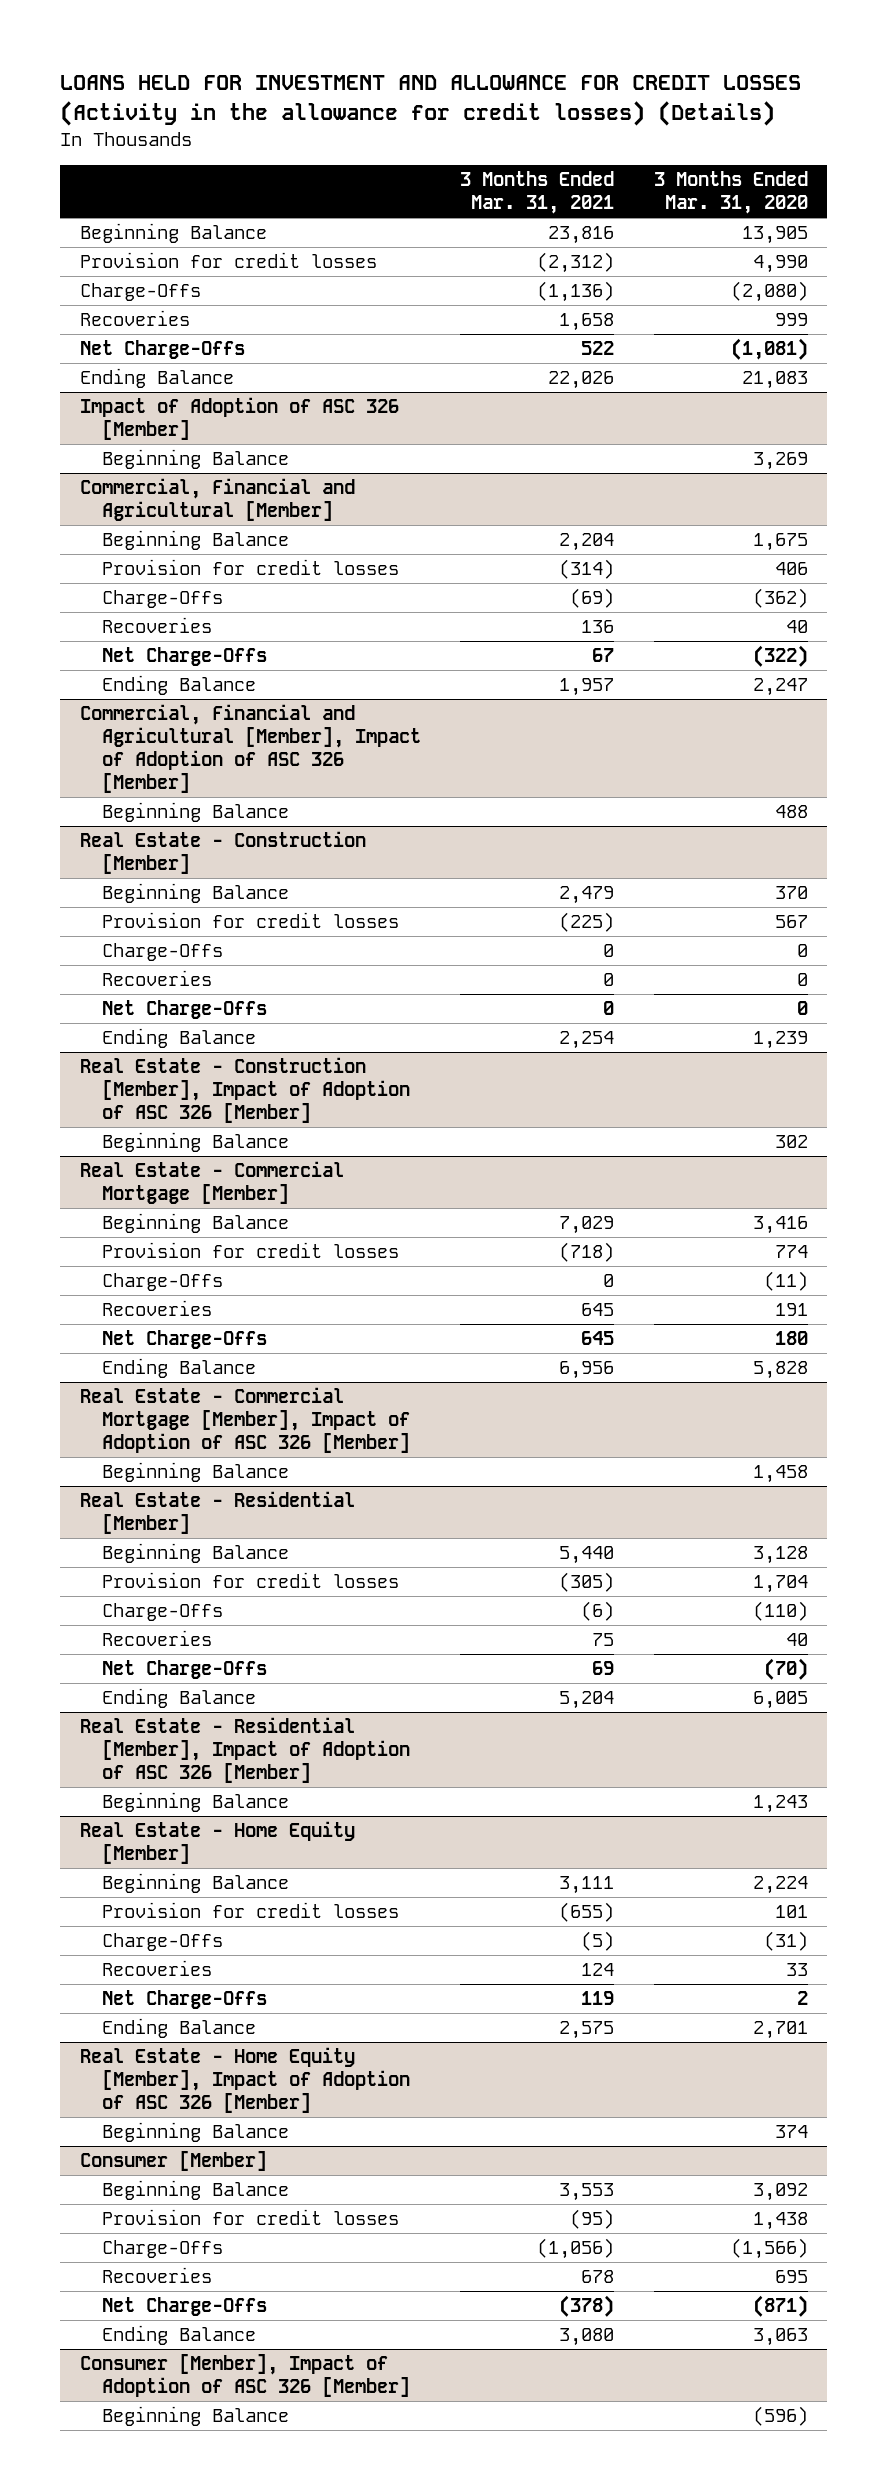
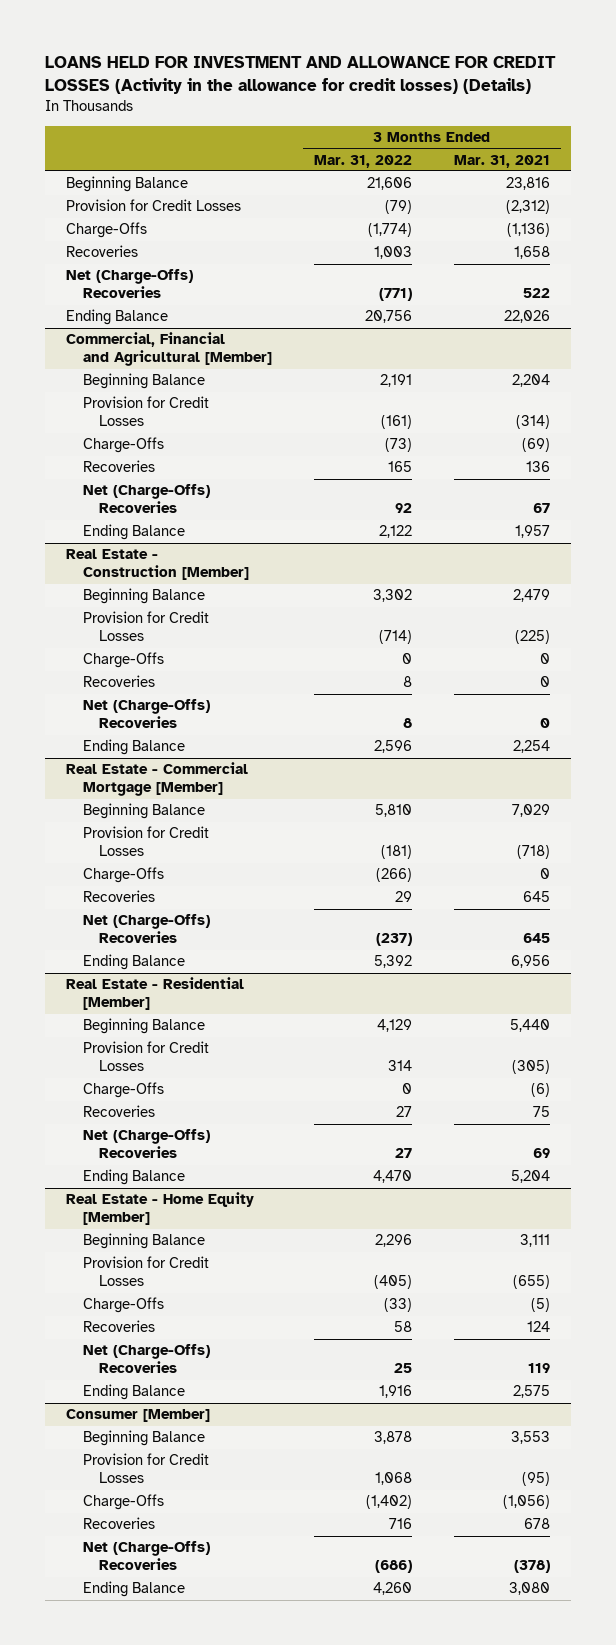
- | 3 Months Ended Mar. 31, 2021 | 3 Months Ended Mar. 31, 2020
+ | 3 Months Ended Mar. 31, 2022 | 3 Months Ended Mar. 31, 2021
- Provision for credit losses | (2,312) | 4,990
+ Provision for Credit Losses | (79) | (2,312)
- Net Charge-Offs | 522 | (1,081)
+ Net (Charge-Offs) Recoveries | (771) | 522
- Impact of Adoption of ASC 326 [Member]
- Beginning Balance | | 3,269
@ Commercial, Financial and Agricultural [Member]
- Provision for credit losses | (314) | 406
+ Provision for Credit Losses | (161) | (314)
- Net Charge-Offs | 67 | (322)
+ Net (Charge-Offs) Recoveries | 92 | 67
- Commercial, Financial and Agricultural [Member], Impact of Adoption of ASC 326 [Member]
- Beginning Balance | | 488
@ Real Estate - Construction [Member]
- Provision for credit losses | (225) | 567
+ Provision for Credit Losses | (714) | (225)
- Net Charge-Offs | 0 | 0
+ Net (Charge-Offs) Recoveries | 8 | 0
- Real Estate - Construction [Member], Impact of Adoption of ASC 326 [Member]
- Beginning Balance | | 302
@ Real Estate - Commercial Mortgage [Member]
- Provision for credit losses | (718) | 774
+ Provision for Credit Losses | (181) | (718)
- Net Charge-Offs | 645 | 180
+ Net (Charge-Offs) Recoveries | (237) | 645
- Real Estate - Commercial Mortgage [Member], Impact of Adoption of ASC 326 [Member]
- Beginning Balance | | 1,458
@ Real Estate - Residential [Member]
- Provision for credit losses | (305) | 1,704
+ Provision for Credit Losses | 314 | (305)
- Net Charge-Offs | 69 | (70)
+ Net (Charge-Offs) Recoveries | 27 | 69
- Real Estate - Residential [Member], Impact of Adoption of ASC 326 [Member]
- Beginning Balance | | 1,243
@ Real Estate - Home Equity [Member]
- Provision for credit losses | (655) | 101
+ Provision for Credit Losses | (405) | (655)
- Net Charge-Offs | 119 | 2
+ Net (Charge-Offs) Recoveries | 25 | 119
- Real Estate - Home Equity [Member], Impact of Adoption of ASC 326 [Member]
- Beginning Balance | | 374
@ Consumer [Member]
- Provision for credit losses | (95) | 1,438
+ Provision for Credit Losses | 1,068 | (95)
- Net Charge-Offs | (378) | (871)
+ Net (Charge-Offs) Recoveries | (686) | (378)
- Consumer [Member], Impact of Adoption of ASC 326 [Member]
- Beginning Balance | | (596)

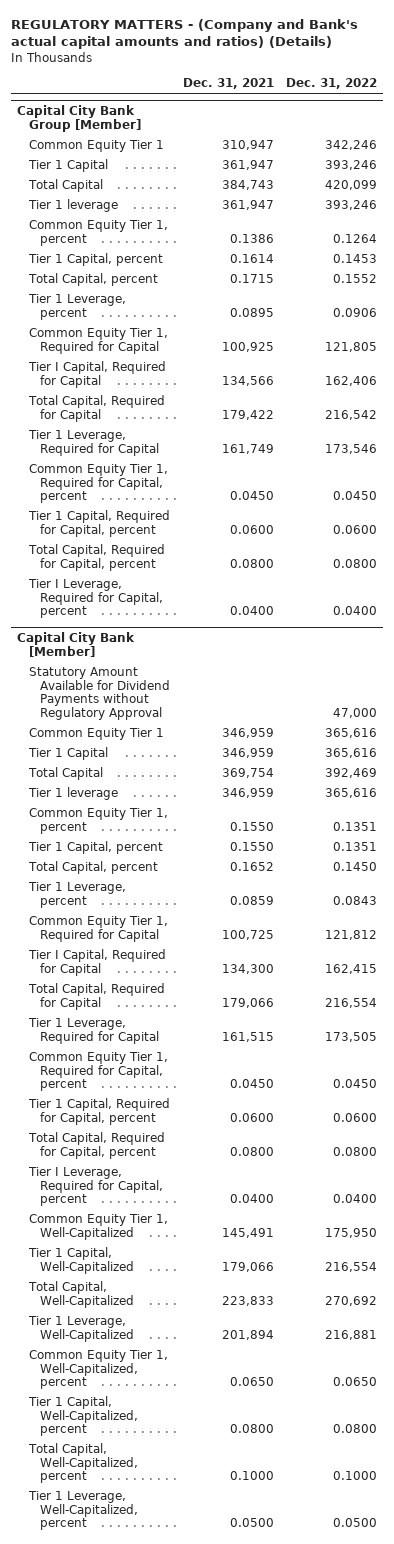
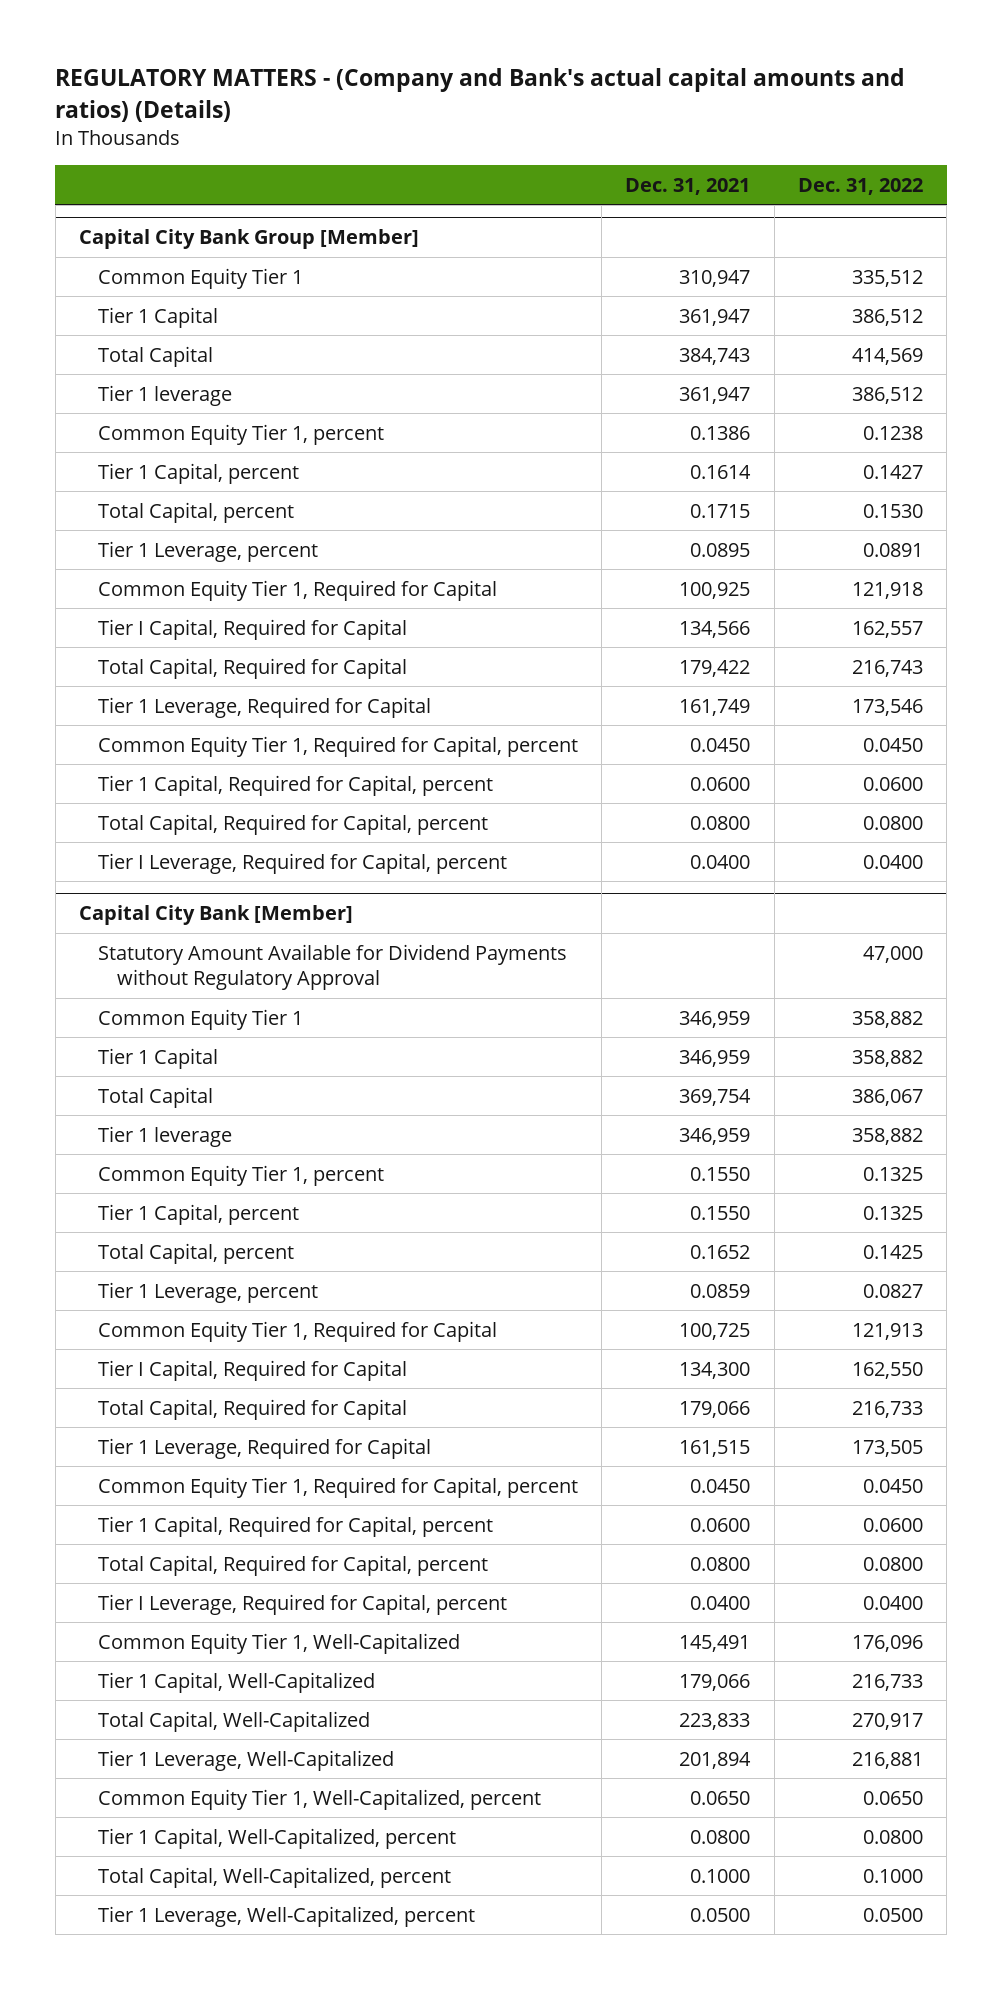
@ Capital City Bank Group [Member]
- Common Equity Tier 1 | 310,947 | 342,246
- Tier 1 Capital | 361,947 | 393,246
- Total Capital | 384,743 | 420,099
- Tier 1 leverage | 361,947 | 393,246
- Common Equity Tier 1, percent | 0.1386 | 0.1264
- Tier 1 Capital, percent | 0.1614 | 0.1453
- Total Capital, percent | 0.1715 | 0.1552
- Tier 1 Leverage, percent | 0.0895 | 0.0906
- Common Equity Tier 1, Required for Capital | 100,925 | 121,805
- Tier I Capital, Required for Capital | 134,566 | 162,406
- Total Capital, Required for Capital | 179,422 | 216,542
+ Common Equity Tier 1 | 310,947 | 335,512
+ Tier 1 Capital | 361,947 | 386,512
+ Total Capital | 384,743 | 414,569
+ Tier 1 leverage | 361,947 | 386,512
+ Common Equity Tier 1, percent | 0.1386 | 0.1238
+ Tier 1 Capital, percent | 0.1614 | 0.1427
+ Total Capital, percent | 0.1715 | 0.1530
+ Tier 1 Leverage, percent | 0.0895 | 0.0891
+ Common Equity Tier 1, Required for Capital | 100,925 | 121,918
+ Tier I Capital, Required for Capital | 134,566 | 162,557
+ Total Capital, Required for Capital | 179,422 | 216,743
@ Capital City Bank [Member]
- Common Equity Tier 1 | 346,959 | 365,616
- Tier 1 Capital | 346,959 | 365,616
- Total Capital | 369,754 | 392,469
- Tier 1 leverage | 346,959 | 365,616
- Common Equity Tier 1, percent | 0.1550 | 0.1351
- Tier 1 Capital, percent | 0.1550 | 0.1351
- Total Capital, percent | 0.1652 | 0.1450
- Tier 1 Leverage, percent | 0.0859 | 0.0843
- Common Equity Tier 1, Required for Capital | 100,725 | 121,812
- Tier I Capital, Required for Capital | 134,300 | 162,415
- Total Capital, Required for Capital | 179,066 | 216,554
+ Common Equity Tier 1 | 346,959 | 358,882
+ Tier 1 Capital | 346,959 | 358,882
+ Total Capital | 369,754 | 386,067
+ Tier 1 leverage | 346,959 | 358,882
+ Common Equity Tier 1, percent | 0.1550 | 0.1325
+ Tier 1 Capital, percent | 0.1550 | 0.1325
+ Total Capital, percent | 0.1652 | 0.1425
+ Tier 1 Leverage, percent | 0.0859 | 0.0827
+ Common Equity Tier 1, Required for Capital | 100,725 | 121,913
+ Tier I Capital, Required for Capital | 134,300 | 162,550
+ Total Capital, Required for Capital | 179,066 | 216,733
- Common Equity Tier 1, Well-Capitalized | 145,491 | 175,950
- Tier 1 Capital, Well-Capitalized | 179,066 | 216,554
- Total Capital, Well-Capitalized | 223,833 | 270,692
+ Common Equity Tier 1, Well-Capitalized | 145,491 | 176,096
+ Tier 1 Capital, Well-Capitalized | 179,066 | 216,733
+ Total Capital, Well-Capitalized | 223,833 | 270,917

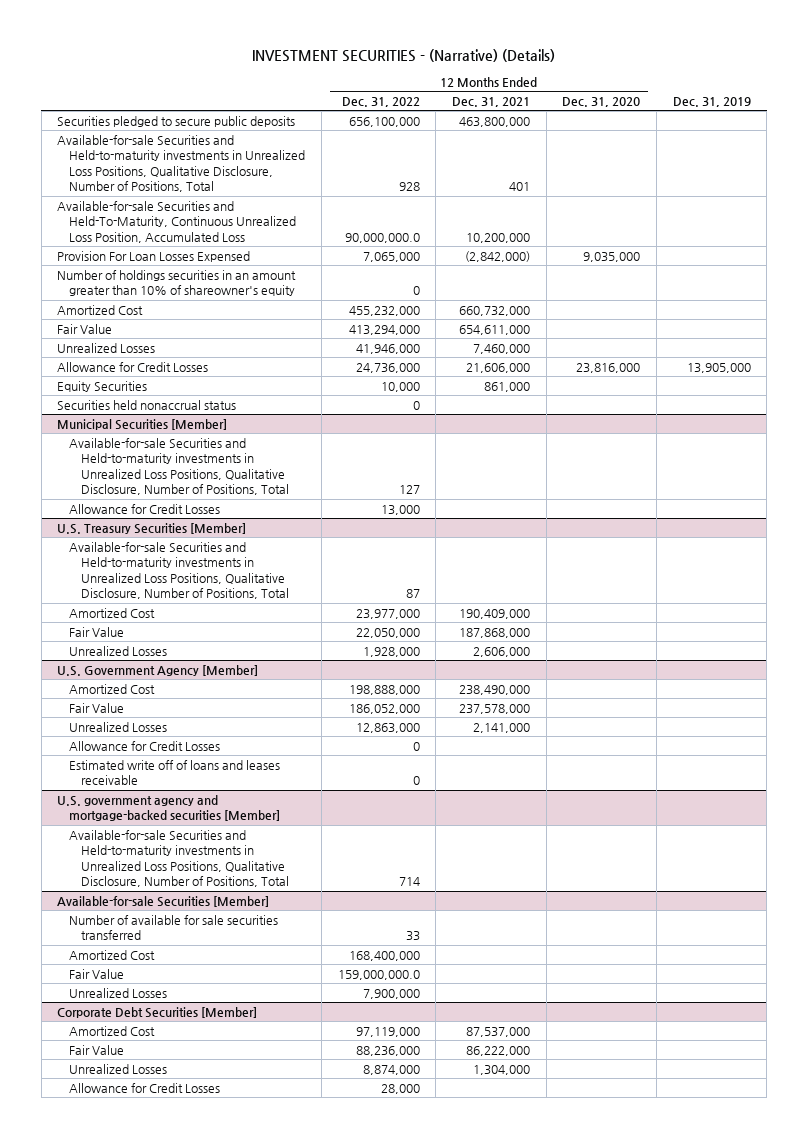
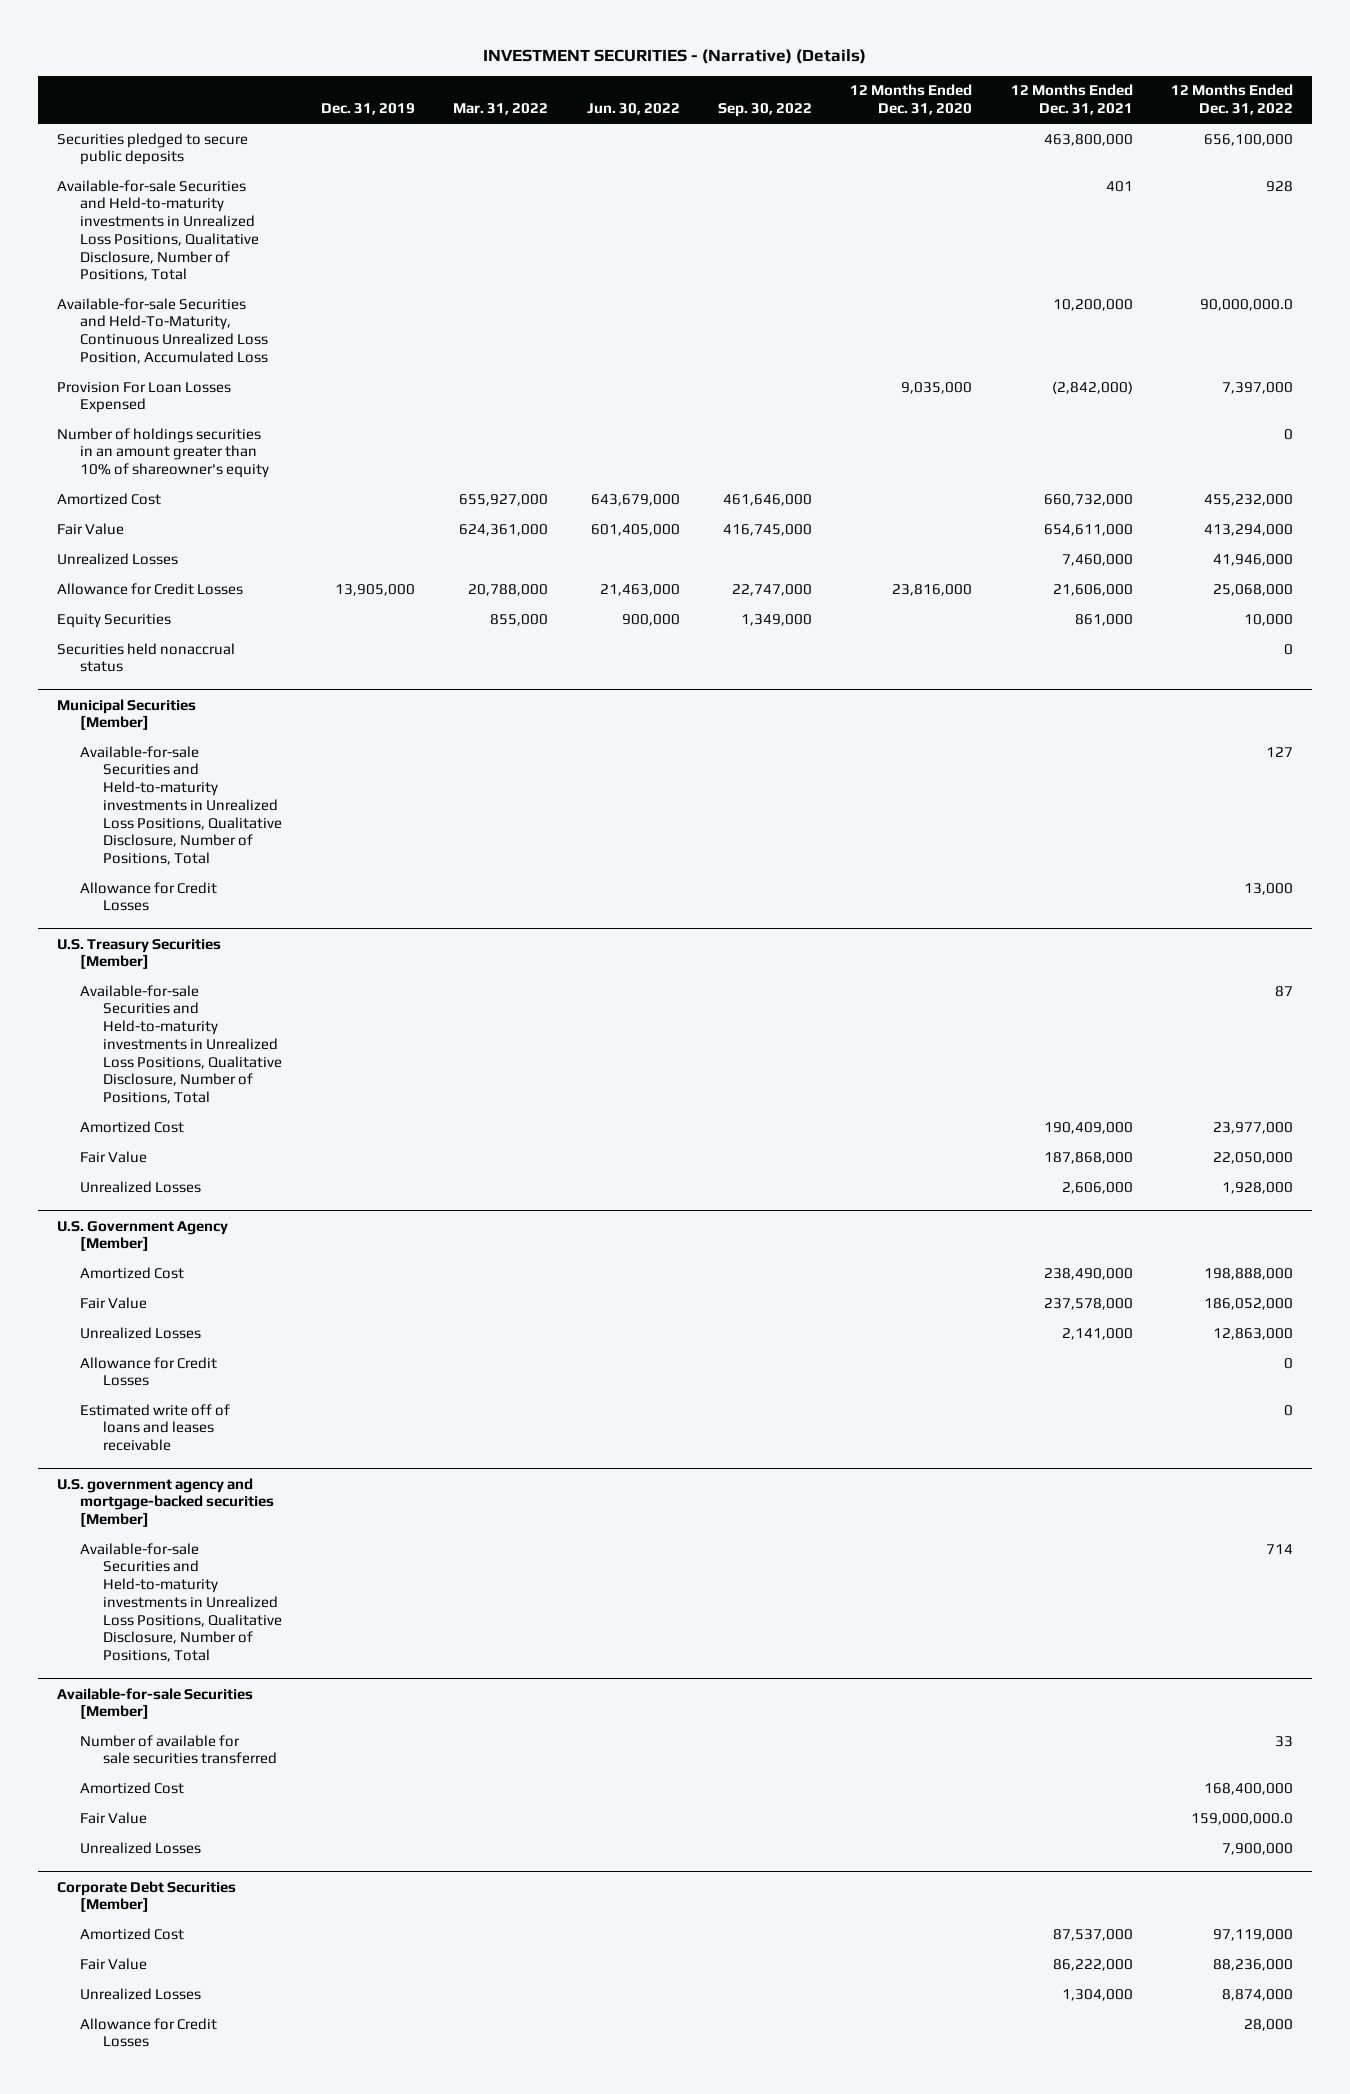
- | 12 Months Ended Dec. 31, 2022 | 12 Months Ended Dec. 31, 2021 | 12 Months Ended Dec. 31, 2020 | Dec. 31, 2019
+ | Dec. 31, 2019 | Mar. 31, 2022 | Jun. 30, 2022 | Sep. 30, 2022 | 12 Months Ended Dec. 31, 2020 | 12 Months Ended Dec. 31, 2021 | 12 Months Ended Dec. 31, 2022
- Provision For Loan Losses Expensed | 7,065,000 | (2,842,000) | 9,035,000 |
+ Provision For Loan Losses Expensed | | | | | 9,035,000 | (2,842,000) | 7,397,000
- Allowance for Credit Losses | 24,736,000 | 21,606,000 | 23,816,000 | 13,905,000
+ Allowance for Credit Losses | 13,905,000 | 20,788,000 | 21,463,000 | 22,747,000 | 23,816,000 | 21,606,000 | 25,068,000

